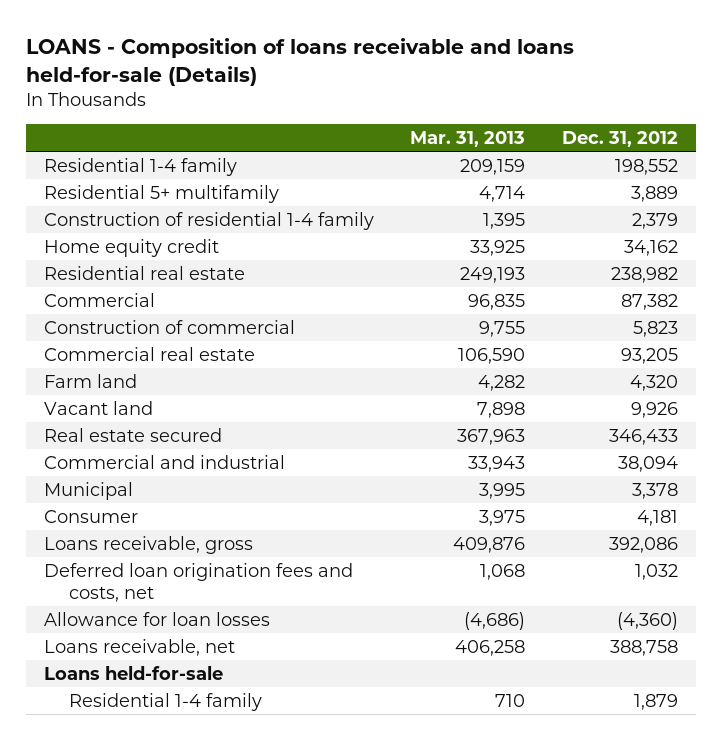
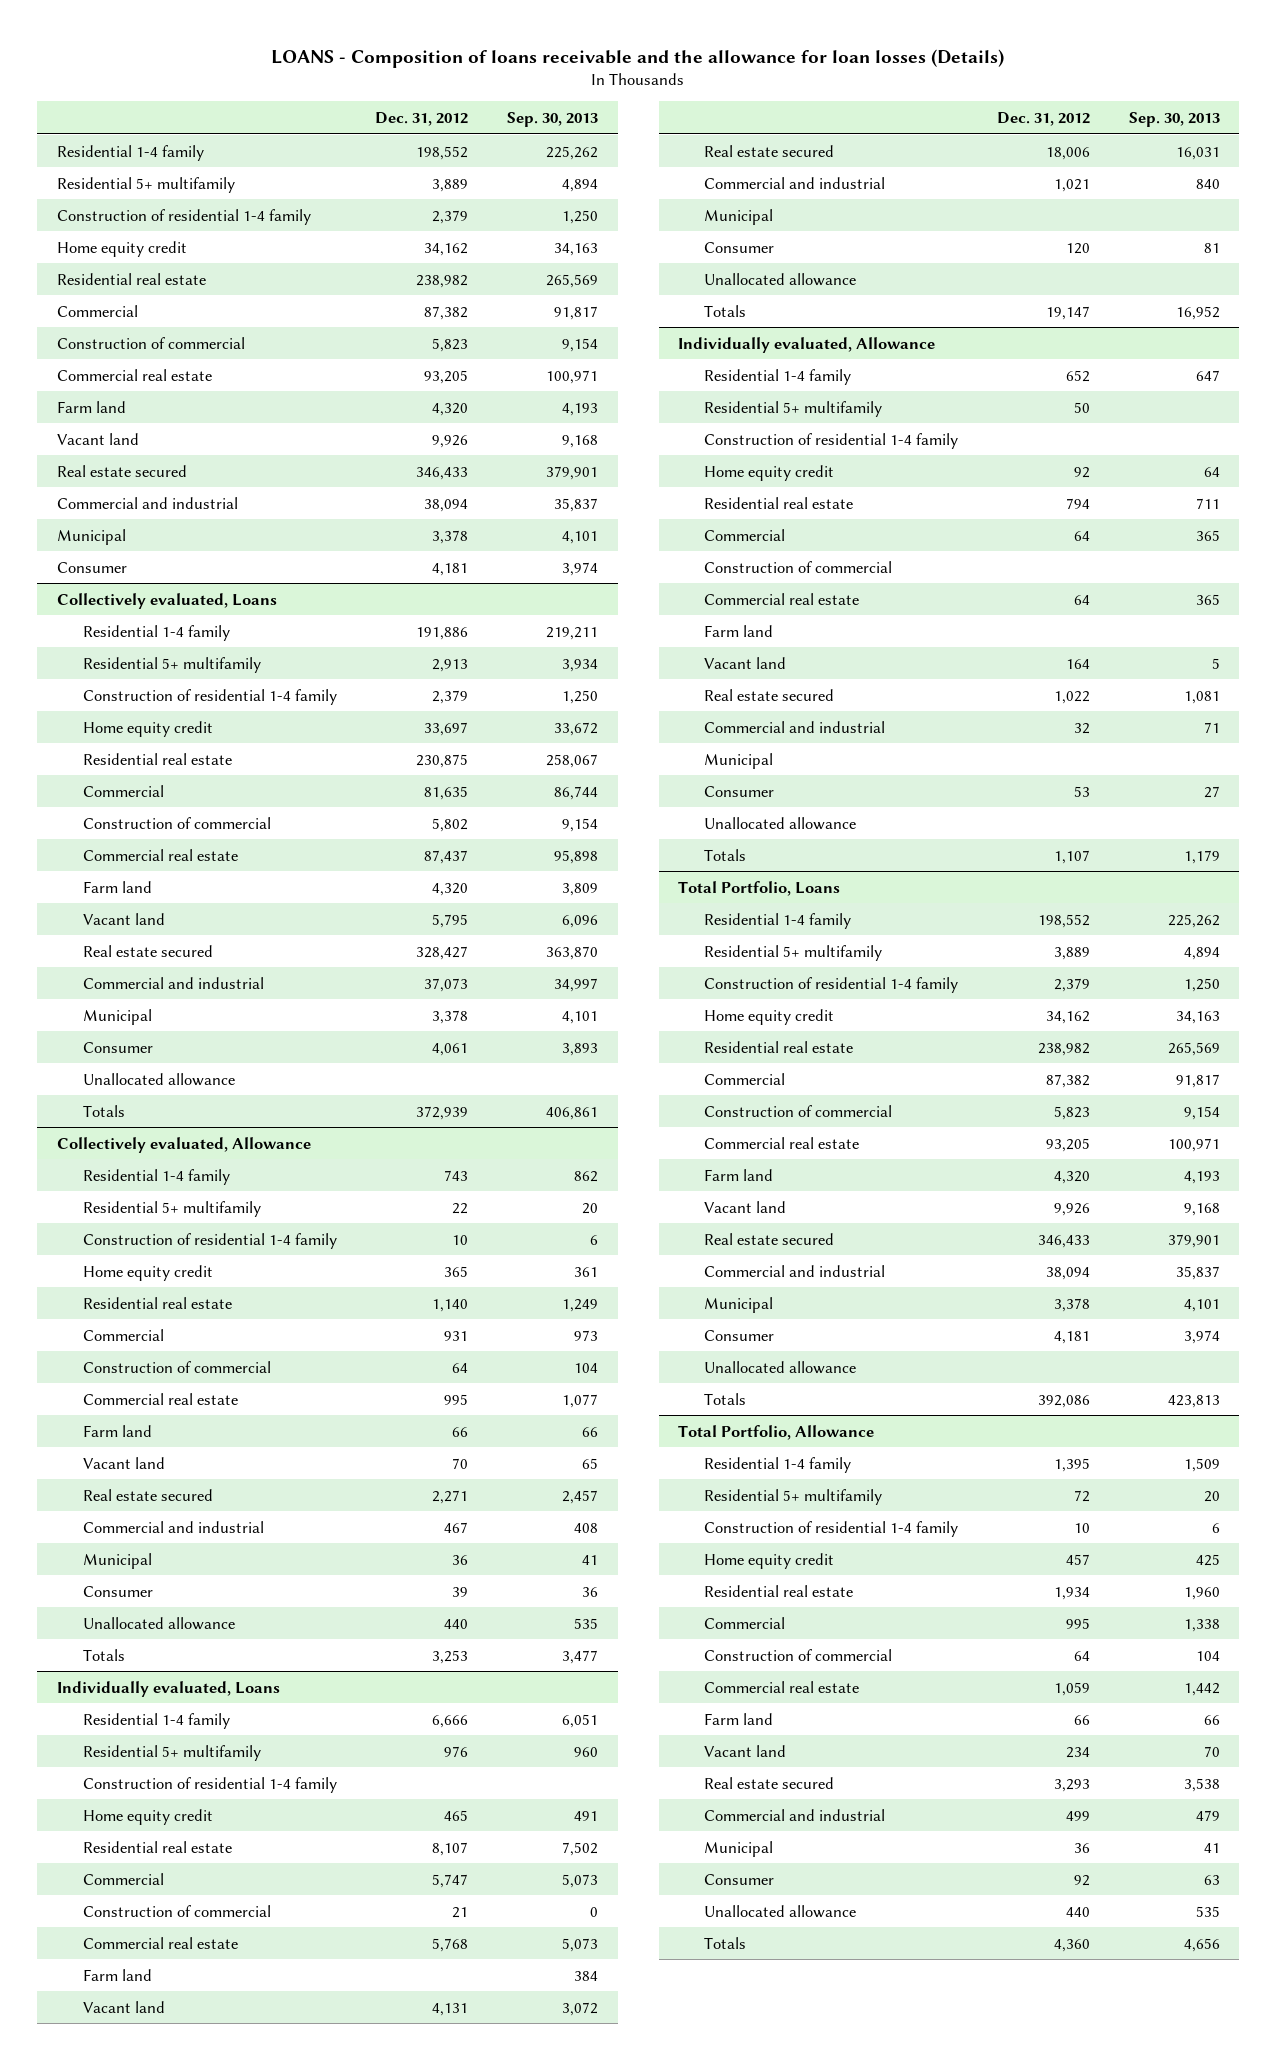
- LOANS - Composition of loans receivable and loans held-for-sale (Details)
+ LOANS - Composition of loans receivable and the allowance for loan losses (Details)
- | Mar. 31, 2013 | Dec. 31, 2012
+ | Dec. 31, 2012 | Sep. 30, 2013
- Loans receivable, gross | 409,876 | 392,086
- Deferred loan origination fees and costs, net | 1,068 | 1,032
- Allowance for loan losses | (4,686) | (4,360)
- Loans receivable, net | 406,258 | 388,758
- Loans held-for-sale
- Residential 1-4 family | 710 | 1,879
+ Collectively evaluated, Loans
+ Residential 1-4 family | 191,886 | 219,211
+ Residential 5+ multifamily | 2,913 | 3,934
+ Construction of residential 1-4 family | 2,379 | 1,250
+ Home equity credit | 33,697 | 33,672
+ Residential real estate | 230,875 | 258,067
+ Commercial | 81,635 | 86,744
+ Construction of commercial | 5,802 | 9,154
+ Commercial real estate | 87,437 | 95,898
+ Farm land | 4,320 | 3,809
+ Vacant land | 5,795 | 6,096
+ Real estate secured | 328,427 | 363,870
+ Commercial and industrial | 37,073 | 34,997
+ Municipal | 3,378 | 4,101
+ Consumer | 4,061 | 3,893
+ Unallocated allowance
+ Totals | 372,939 | 406,861
+ Collectively evaluated, Allowance
+ Residential 1-4 family | 743 | 862
+ Residential 5+ multifamily | 22 | 20
+ Construction of residential 1-4 family | 10 | 6
+ Home equity credit | 365 | 361
+ Residential real estate | 1,140 | 1,249
+ Commercial | 931 | 973
+ Construction of commercial | 64 | 104
+ Commercial real estate | 995 | 1,077
+ Farm land | 66 | 66
+ Vacant land | 70 | 65
+ Real estate secured | 2,271 | 2,457
+ Commercial and industrial | 467 | 408
+ Municipal | 36 | 41
+ Consumer | 39 | 36
+ Unallocated allowance | 440 | 535
+ Totals | 3,253 | 3,477
+ Individually evaluated, Loans
+ Residential 1-4 family | 6,666 | 6,051
+ Residential 5+ multifamily | 976 | 960
+ Construction of residential 1-4 family
+ Home equity credit | 465 | 491
+ Residential real estate | 8,107 | 7,502
+ Commercial | 5,747 | 5,073
+ Construction of commercial | 21 | 0
+ Commercial real estate | 5,768 | 5,073
+ Farm land | | 384
+ Vacant land | 4,131 | 3,072
+ Real estate secured | 18,006 | 16,031
+ Commercial and industrial | 1,021 | 840
+ Municipal
+ Consumer | 120 | 81
+ Unallocated allowance
+ Totals | 19,147 | 16,952
+ Individually evaluated, Allowance
+ Residential 1-4 family | 652 | 647
+ Residential 5+ multifamily | 50 |
+ Construction of residential 1-4 family
+ Home equity credit | 92 | 64
+ Residential real estate | 794 | 711
+ Commercial | 64 | 365
+ Construction of commercial
+ Commercial real estate | 64 | 365
+ Farm land
+ Vacant land | 164 | 5
+ Real estate secured | 1,022 | 1,081
+ Commercial and industrial | 32 | 71
+ Municipal
+ Consumer | 53 | 27
+ Unallocated allowance
+ Totals | 1,107 | 1,179
+ Total Portfolio, Loans
+ Residential 1-4 family | 198,552 | 225,262
+ Residential 5+ multifamily | 3,889 | 4,894
+ Construction of residential 1-4 family | 2,379 | 1,250
+ Home equity credit | 34,162 | 34,163
+ Residential real estate | 238,982 | 265,569
+ Commercial | 87,382 | 91,817
+ Construction of commercial | 5,823 | 9,154
+ Commercial real estate | 93,205 | 100,971
+ Farm land | 4,320 | 4,193
+ Vacant land | 9,926 | 9,168
+ Real estate secured | 346,433 | 379,901
+ Commercial and industrial | 38,094 | 35,837
+ Municipal | 3,378 | 4,101
+ Consumer | 4,181 | 3,974
+ Unallocated allowance
+ Totals | 392,086 | 423,813
+ Total Portfolio, Allowance
+ Residential 1-4 family | 1,395 | 1,509
+ Residential 5+ multifamily | 72 | 20
+ Construction of residential 1-4 family | 10 | 6
+ Home equity credit | 457 | 425
+ Residential real estate | 1,934 | 1,960
+ Commercial | 995 | 1,338
+ Construction of commercial | 64 | 104
+ Commercial real estate | 1,059 | 1,442
+ Farm land | 66 | 66
+ Vacant land | 234 | 70
+ Real estate secured | 3,293 | 3,538
+ Commercial and industrial | 499 | 479
+ Municipal | 36 | 41
+ Consumer | 92 | 63
+ Unallocated allowance | 440 | 535
+ Totals | 4,360 | 4,656

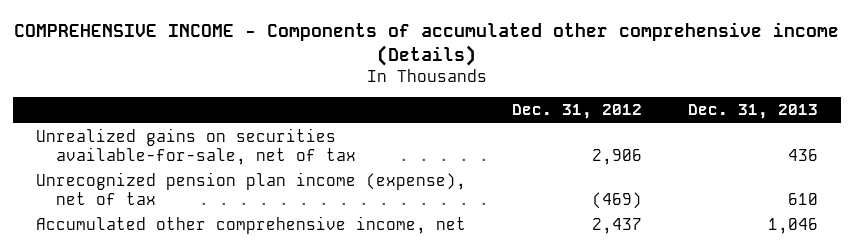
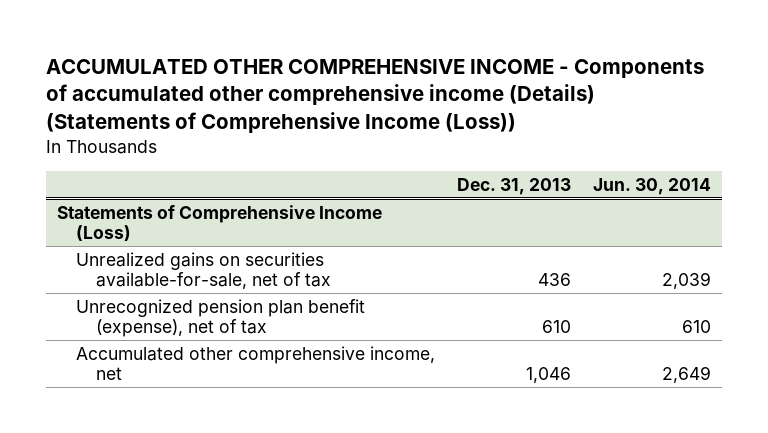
- COMPREHENSIVE INCOME - Components of accumulated other comprehensive income (Details)
+ ACCUMULATED OTHER COMPREHENSIVE INCOME - Components of accumulated other comprehensive income (Details) (Statements of Comprehensive Income (Loss))
- | Dec. 31, 2012 | Dec. 31, 2013
+ | Dec. 31, 2013 | Jun. 30, 2014
+ Statements of Comprehensive Income (Loss)
- Unrecognized pension plan income (expense), net of tax | (469) | 610
+ Unrecognized pension plan benefit (expense), net of tax | 610 | 610

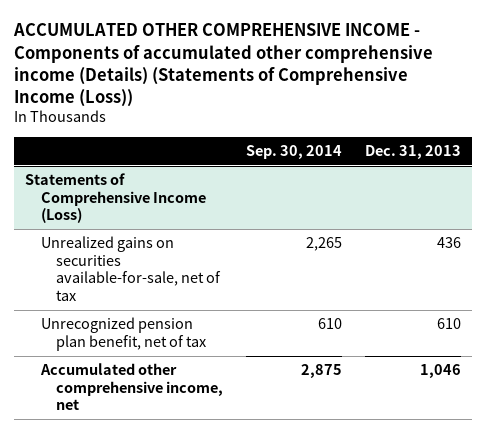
- | Dec. 31, 2013 | Jun. 30, 2014
+ | Sep. 30, 2014 | Dec. 31, 2013
@ Statements of Comprehensive Income (Loss)
- Unrecognized pension plan benefit (expense), net of tax | 610 | 610
+ Unrecognized pension plan benefit, net of tax | 610 | 610

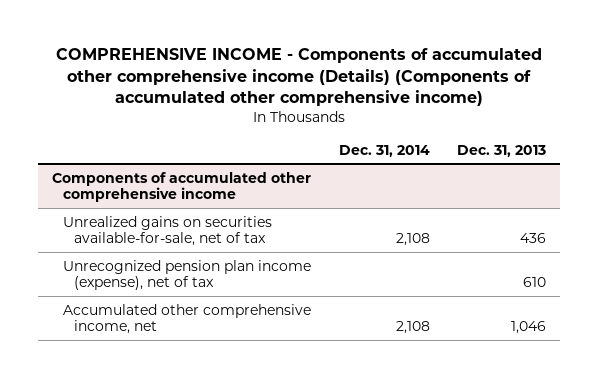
- ACCUMULATED OTHER COMPREHENSIVE INCOME - Components of accumulated other comprehensive income (Details) (Statements of Comprehensive Income (Loss))
+ COMPREHENSIVE INCOME - Components of accumulated other comprehensive income (Details) (Components of accumulated other comprehensive income)
- | Sep. 30, 2014 | Dec. 31, 2013
+ | Dec. 31, 2014 | Dec. 31, 2013
- Statements of Comprehensive Income (Loss)
+ Components of accumulated other comprehensive income
- Unrecognized pension plan benefit, net of tax | 610 | 610
+ Unrecognized pension plan income (expense), net of tax | | 610

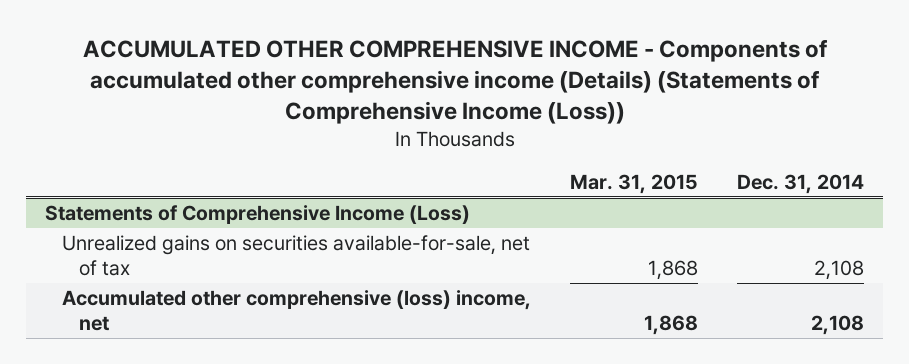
- COMPREHENSIVE INCOME - Components of accumulated other comprehensive income (Details) (Components of accumulated other comprehensive income)
+ ACCUMULATED OTHER COMPREHENSIVE INCOME - Components of accumulated other comprehensive income (Details) (Statements of Comprehensive Income (Loss))
- | Dec. 31, 2014 | Dec. 31, 2013
+ | Mar. 31, 2015 | Dec. 31, 2014
- Components of accumulated other comprehensive income
+ Statements of Comprehensive Income (Loss)
- Unrecognized pension plan income (expense), net of tax | | 610
- Accumulated other comprehensive income, net | 2,108 | 1,046
+ Accumulated other comprehensive (loss) income, net | 1,868 | 2,108

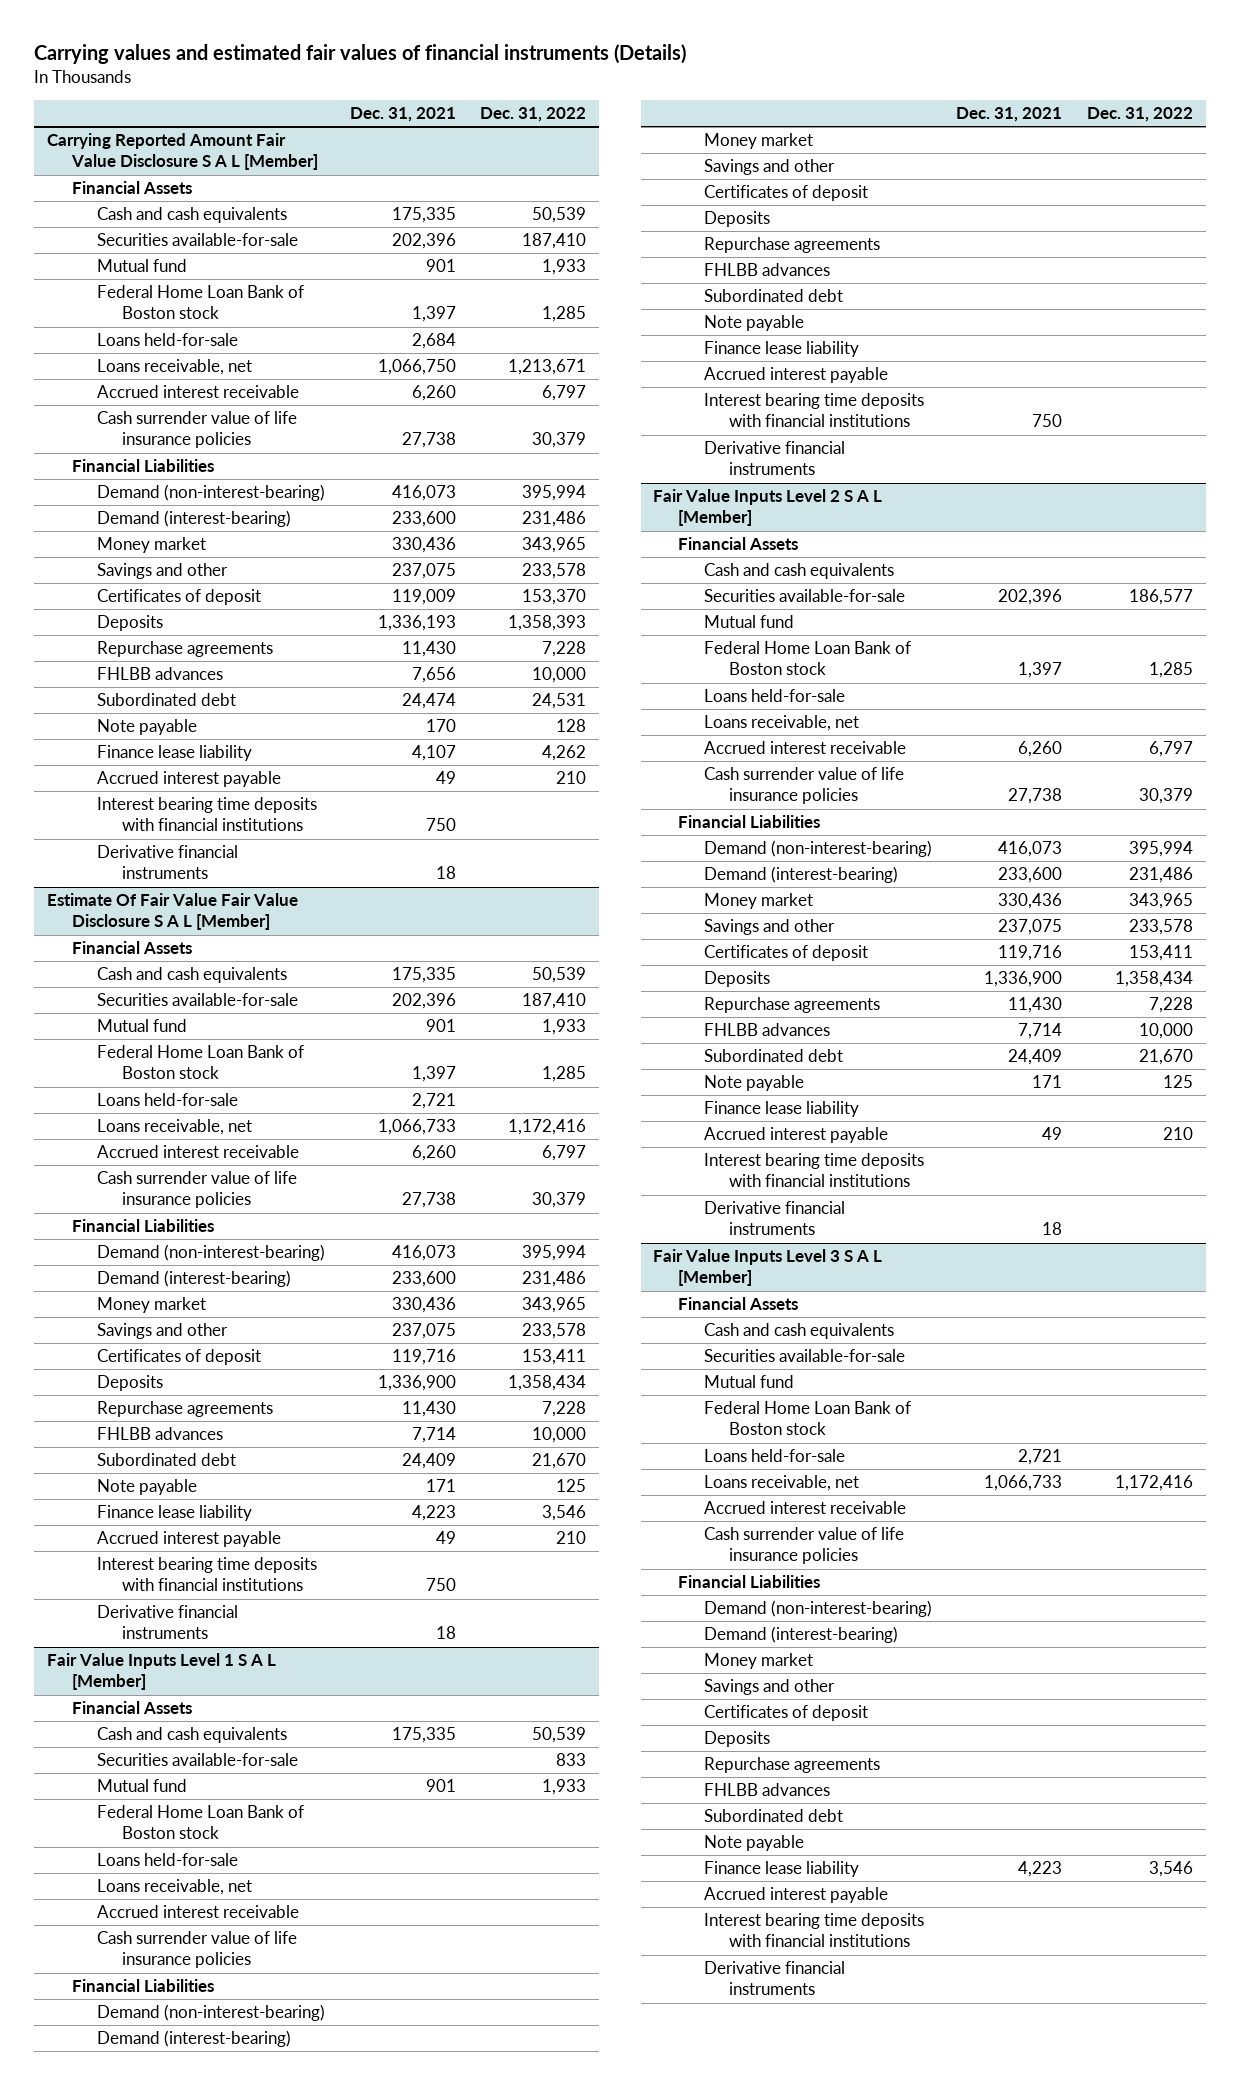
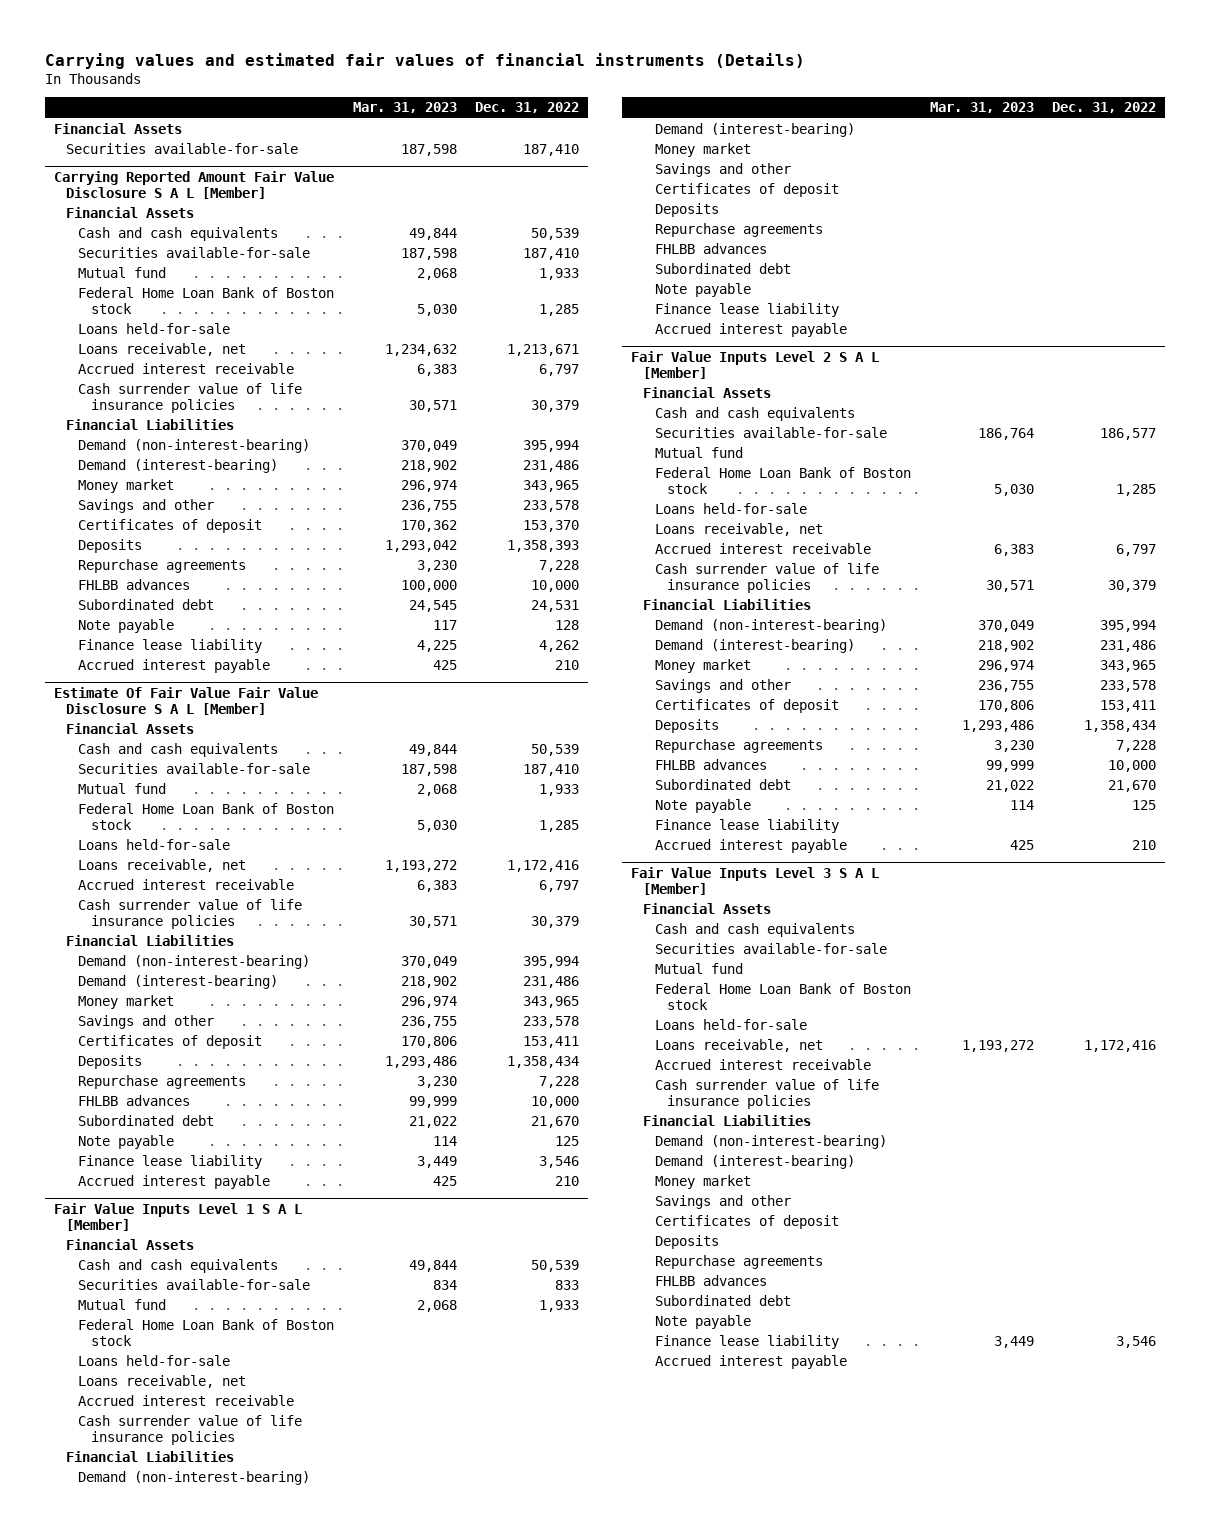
- | Dec. 31, 2021 | Dec. 31, 2022
+ | Mar. 31, 2023 | Dec. 31, 2022
+ Financial Assets
+ Securities available-for-sale | 187,598 | 187,410
@ Carrying Reported Amount Fair Value Disclosure S A L [Member]
- Interest bearing time deposits with financial institutions | 750 |
- Derivative financial instruments | 18 |
@ Estimate Of Fair Value Fair Value Disclosure S A L [Member]
- Interest bearing time deposits with financial institutions | 750 |
- Derivative financial instruments | 18 |
@ Fair Value Inputs Level 1 S A L [Member]
- Interest bearing time deposits with financial institutions | 750 |
- Derivative financial instruments
@ Fair Value Inputs Level 2 S A L [Member]
- Interest bearing time deposits with financial institutions
- Derivative financial instruments | 18 |
@ Fair Value Inputs Level 3 S A L [Member]
- Interest bearing time deposits with financial institutions
- Derivative financial instruments

